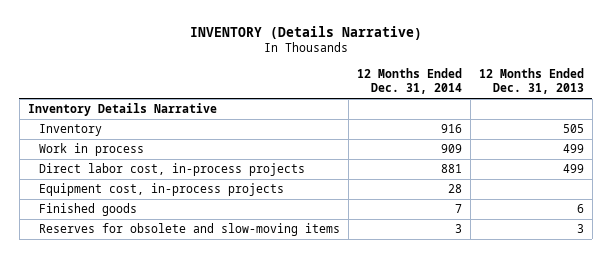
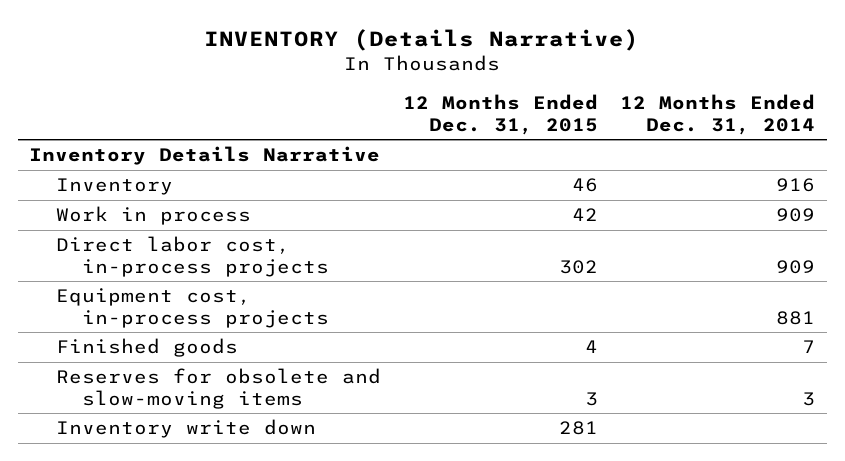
- | 12 Months Ended Dec. 31, 2014 | 12 Months Ended Dec. 31, 2013
+ | 12 Months Ended Dec. 31, 2015 | 12 Months Ended Dec. 31, 2014
- Direct labor cost, in-process projects | 881 | 499
- Equipment cost, in-process projects | 28 |
+ Direct labor cost, in-process projects | 302 | 909
+ Equipment cost, in-process projects | | 881
+ Inventory write down | 281 |

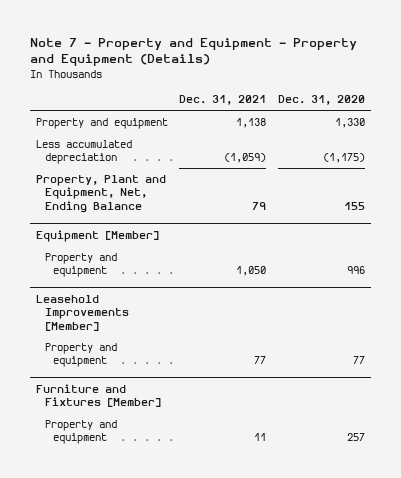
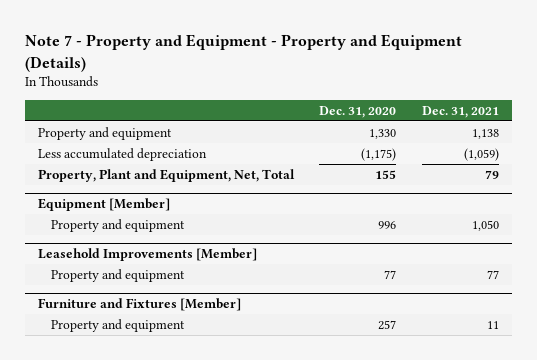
- | Dec. 31, 2021 | Dec. 31, 2020
+ | Dec. 31, 2020 | Dec. 31, 2021
- Property, Plant and Equipment, Net, Ending Balance | 79 | 155
+ Property, Plant and Equipment, Net, Total | 155 | 79

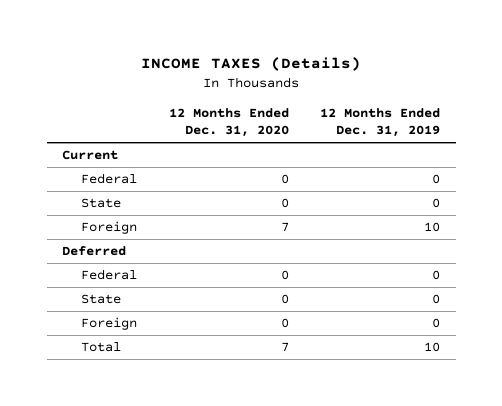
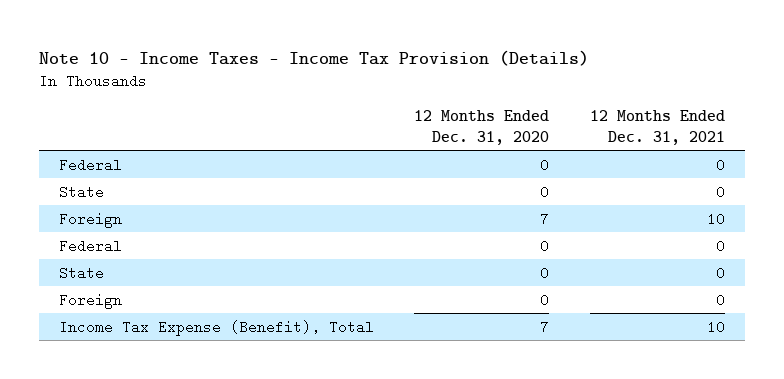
- INCOME TAXES (Details)
+ Note 10 - Income Taxes - Income Tax Provision (Details)
- | 12 Months Ended Dec. 31, 2020 | 12 Months Ended Dec. 31, 2019
+ | 12 Months Ended Dec. 31, 2020 | 12 Months Ended Dec. 31, 2021
- Current
- Deferred
- Total | 7 | 10
+ Income Tax Expense (Benefit), Total | 7 | 10

